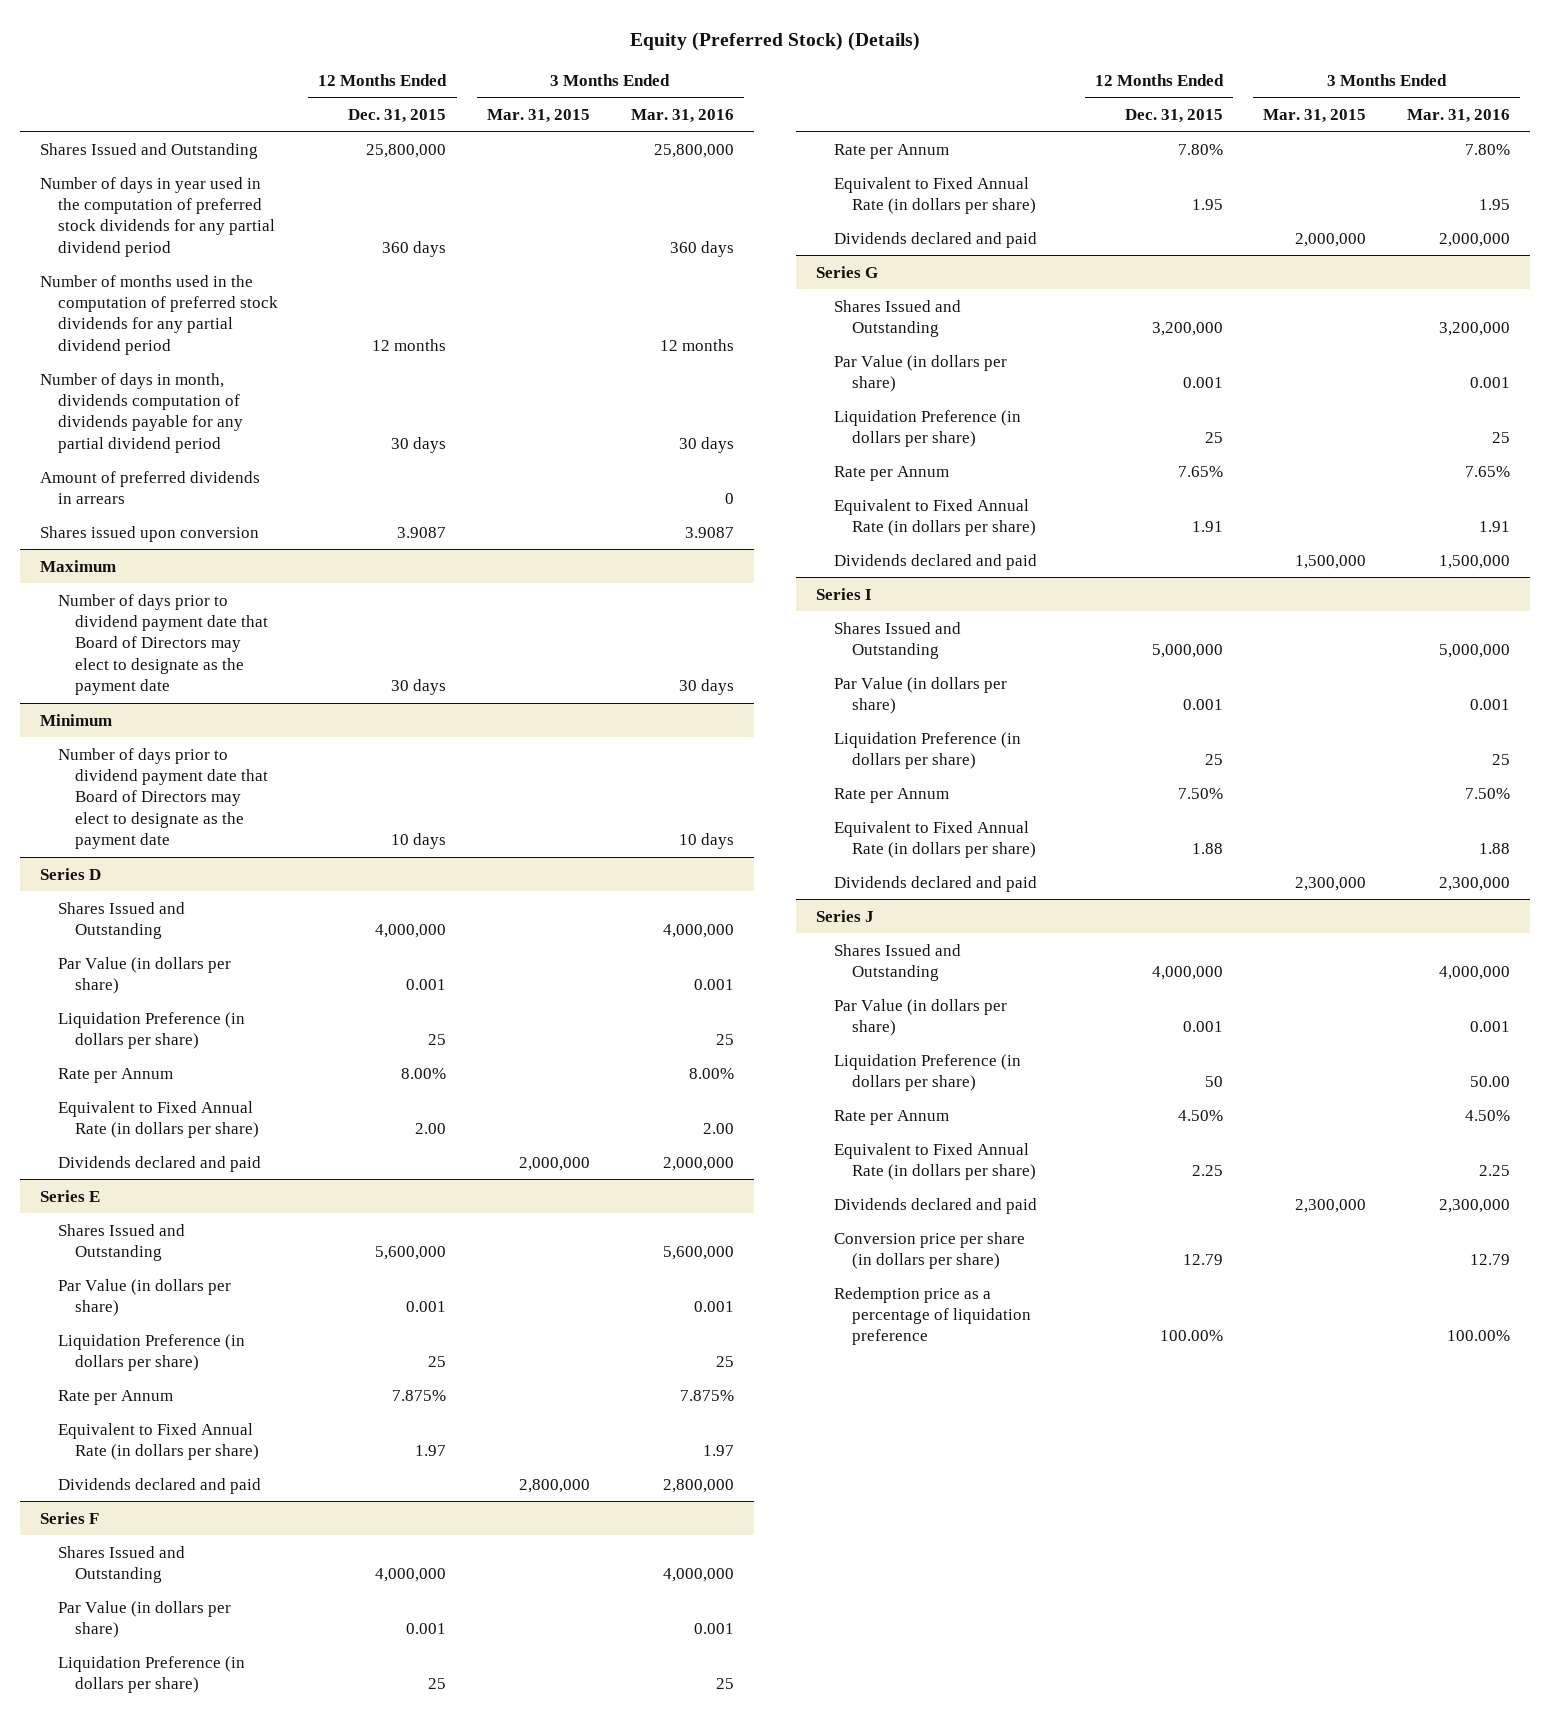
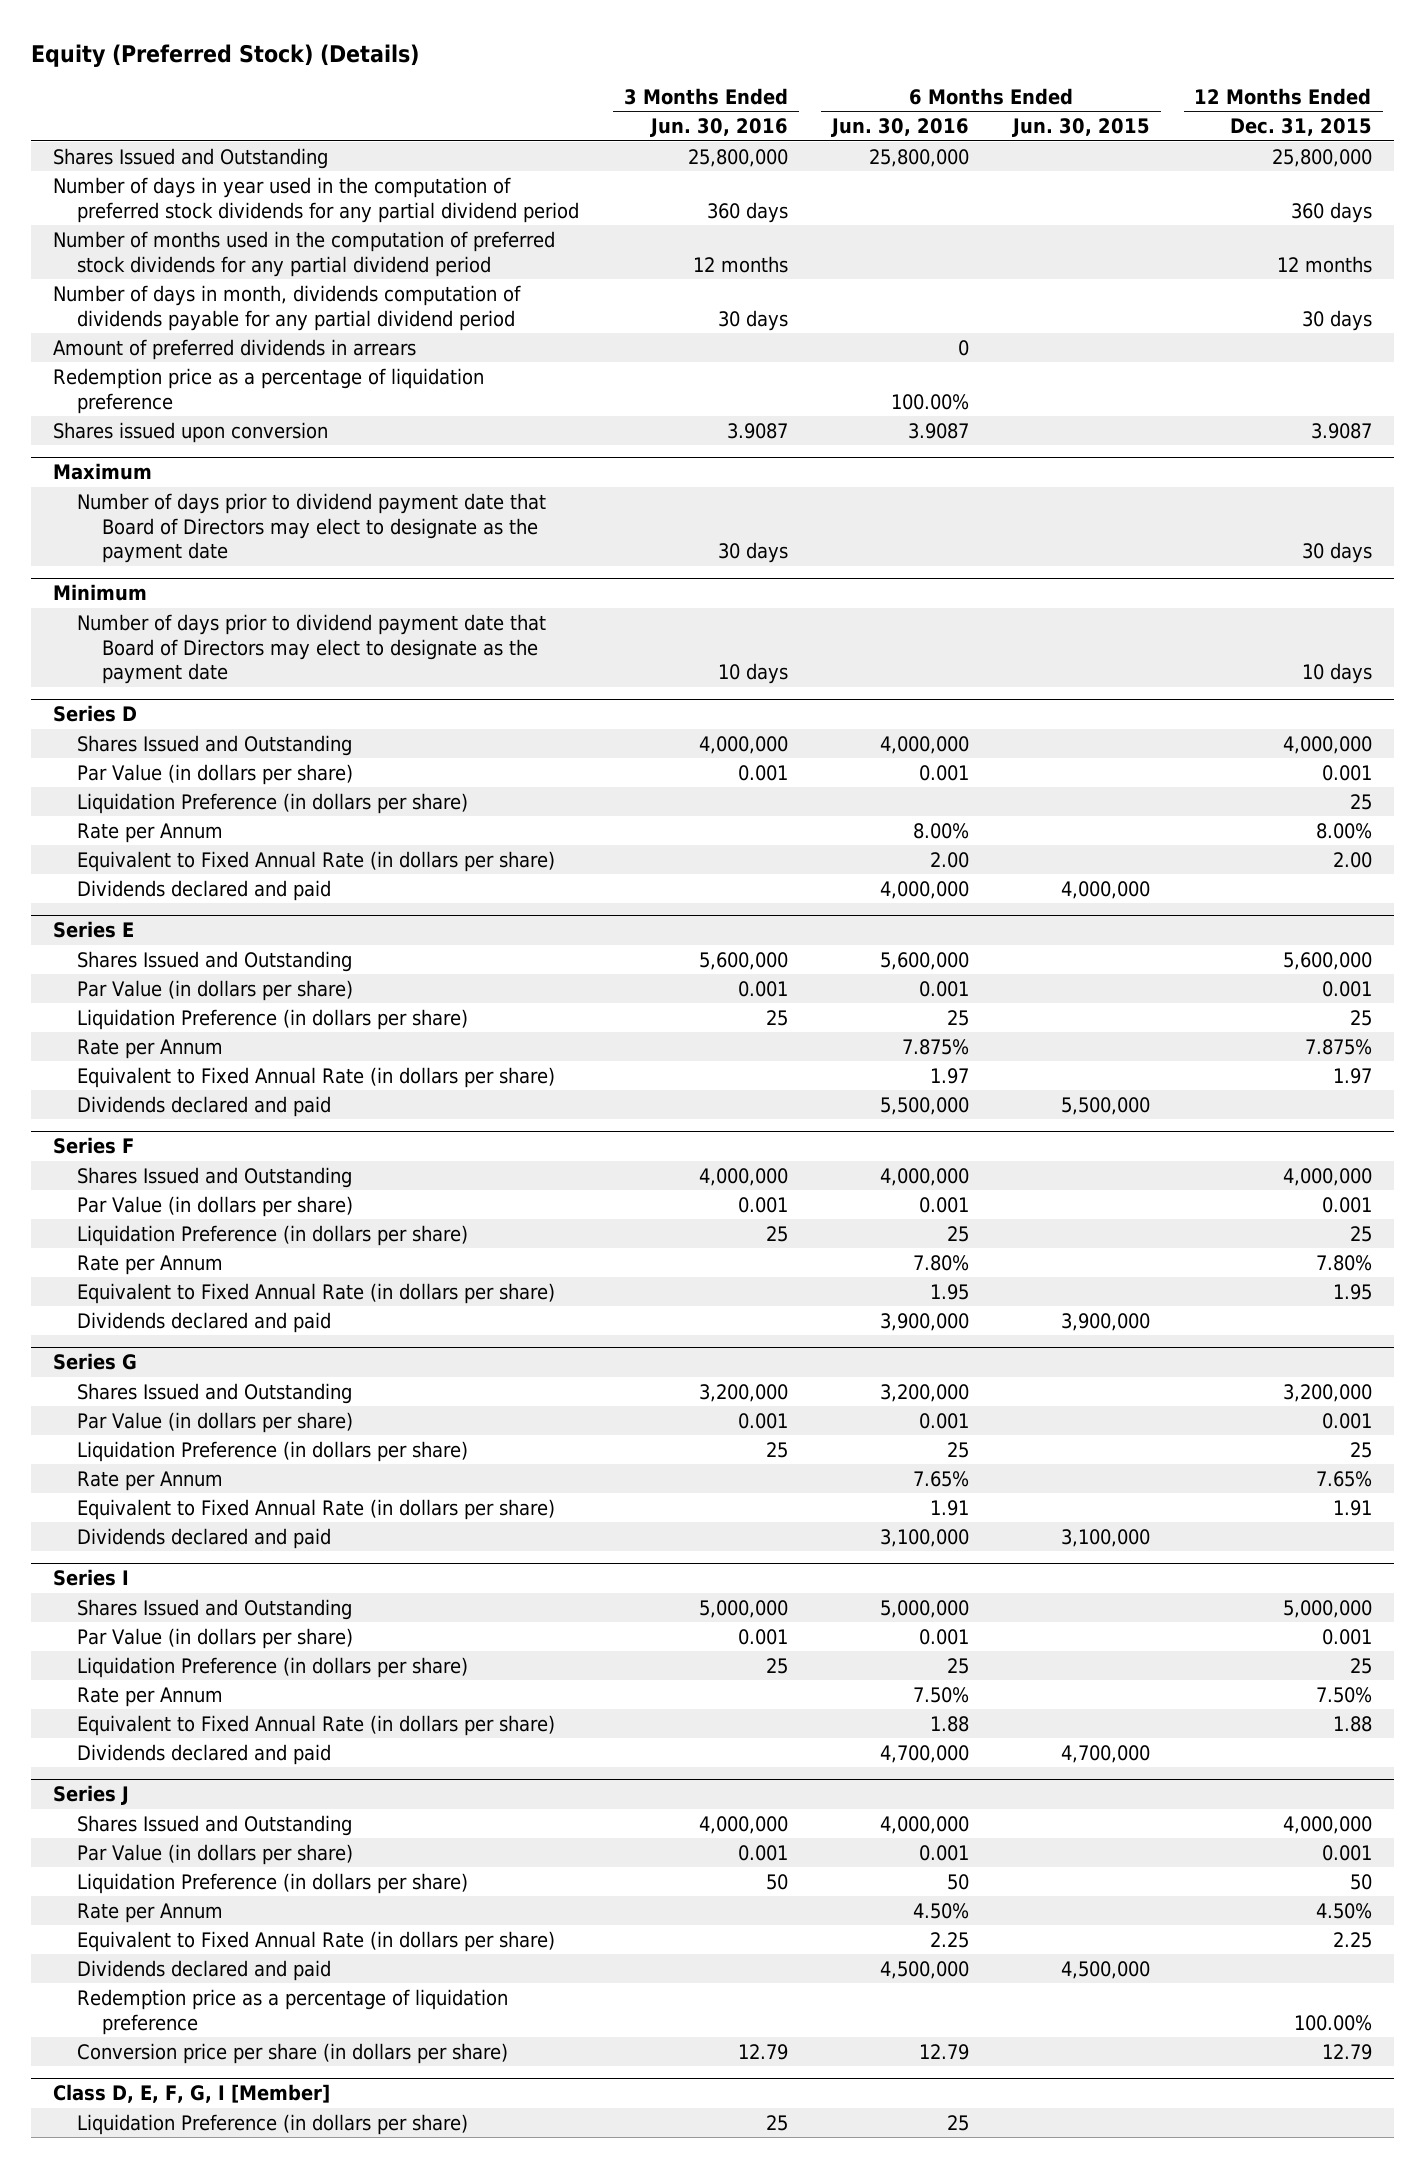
- | 12 Months Ended Dec. 31, 2015 | 3 Months Ended Mar. 31, 2015 | 3 Months Ended Mar. 31, 2016
+ | 3 Months Ended Jun. 30, 2016 | 6 Months Ended Jun. 30, 2016 | 6 Months Ended Jun. 30, 2015 | 12 Months Ended Dec. 31, 2015
+ Redemption price as a percentage of liquidation preference | | 100.00% | |
@ Series J
moved down: Conversion price per share (in dollars per share) | 12.79 | 12.79 | | 12.79
+ Class D, E, F, G, I [Member]
+ Liquidation Preference (in dollars per share) | 25 | 25 | |

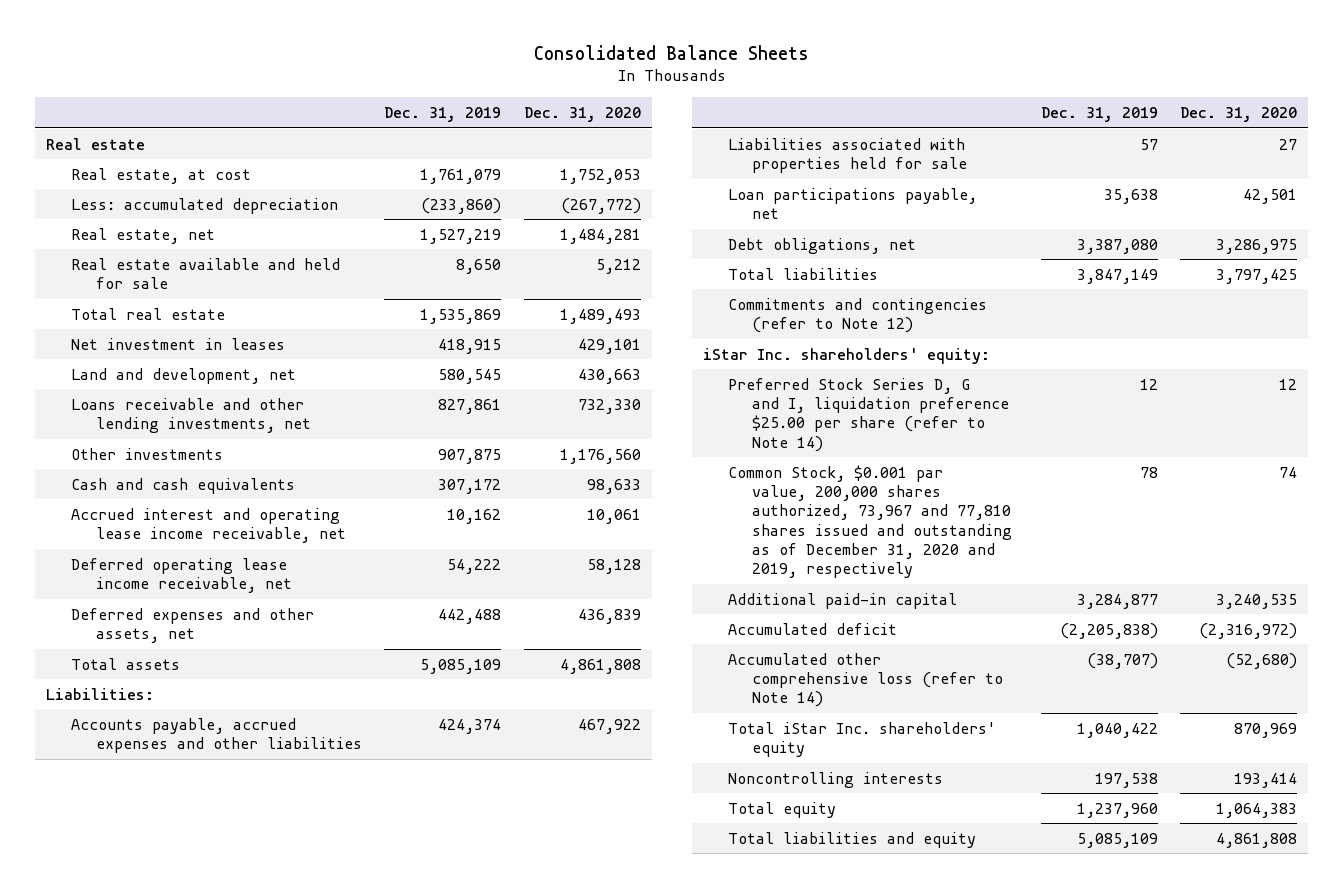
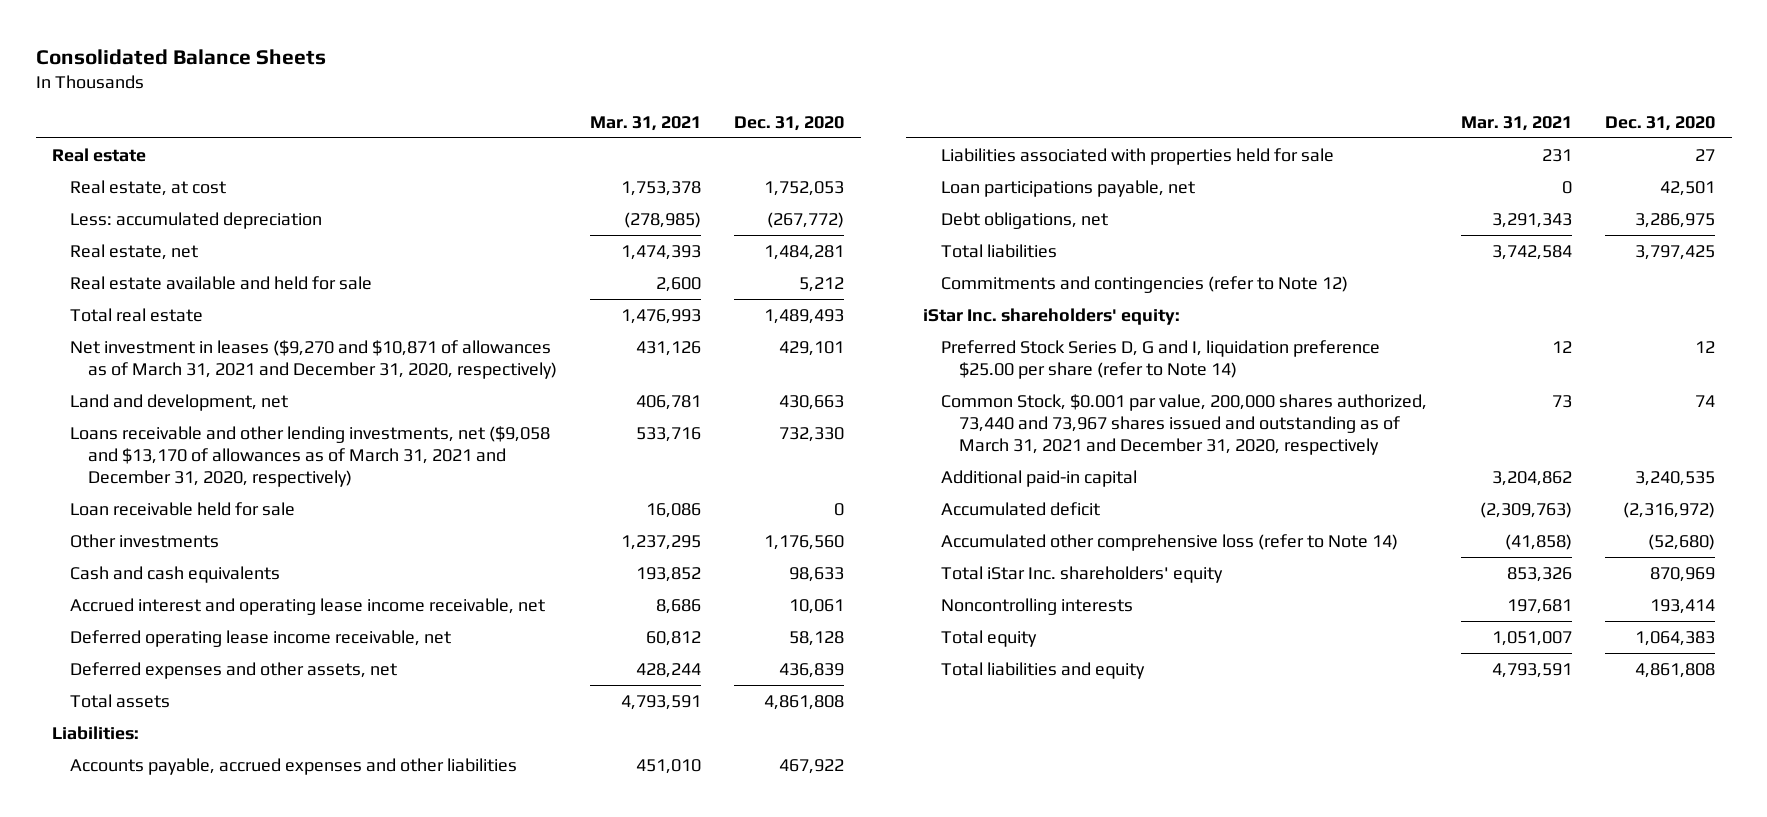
- | Dec. 31, 2019 | Dec. 31, 2020
+ | Mar. 31, 2021 | Dec. 31, 2020
- Net investment in leases | 418,915 | 429,101
+ Net investment in leases ($9,270 and $10,871 of allowances as of March 31, 2021 and December 31, 2020, respectively) | 431,126 | 429,101
- Loans receivable and other lending investments, net | 827,861 | 732,330
+ Loans receivable and other lending investments, net ($9,058 and $13,170 of allowances as of March 31, 2021 and December 31, 2020, respectively) | 533,716 | 732,330
+ Loan receivable held for sale | 16,086 | 0
- Common Stock, $0.001 par value, 200,000 shares authorized, 73,967 and 77,810 shares issued and outstanding as of December 31, 2020 and 2019, respectively | 78 | 74
+ Common Stock, $0.001 par value, 200,000 shares authorized, 73,440 and 73,967 shares issued and outstanding as of March 31, 2021 and December 31, 2020, respectively | 73 | 74

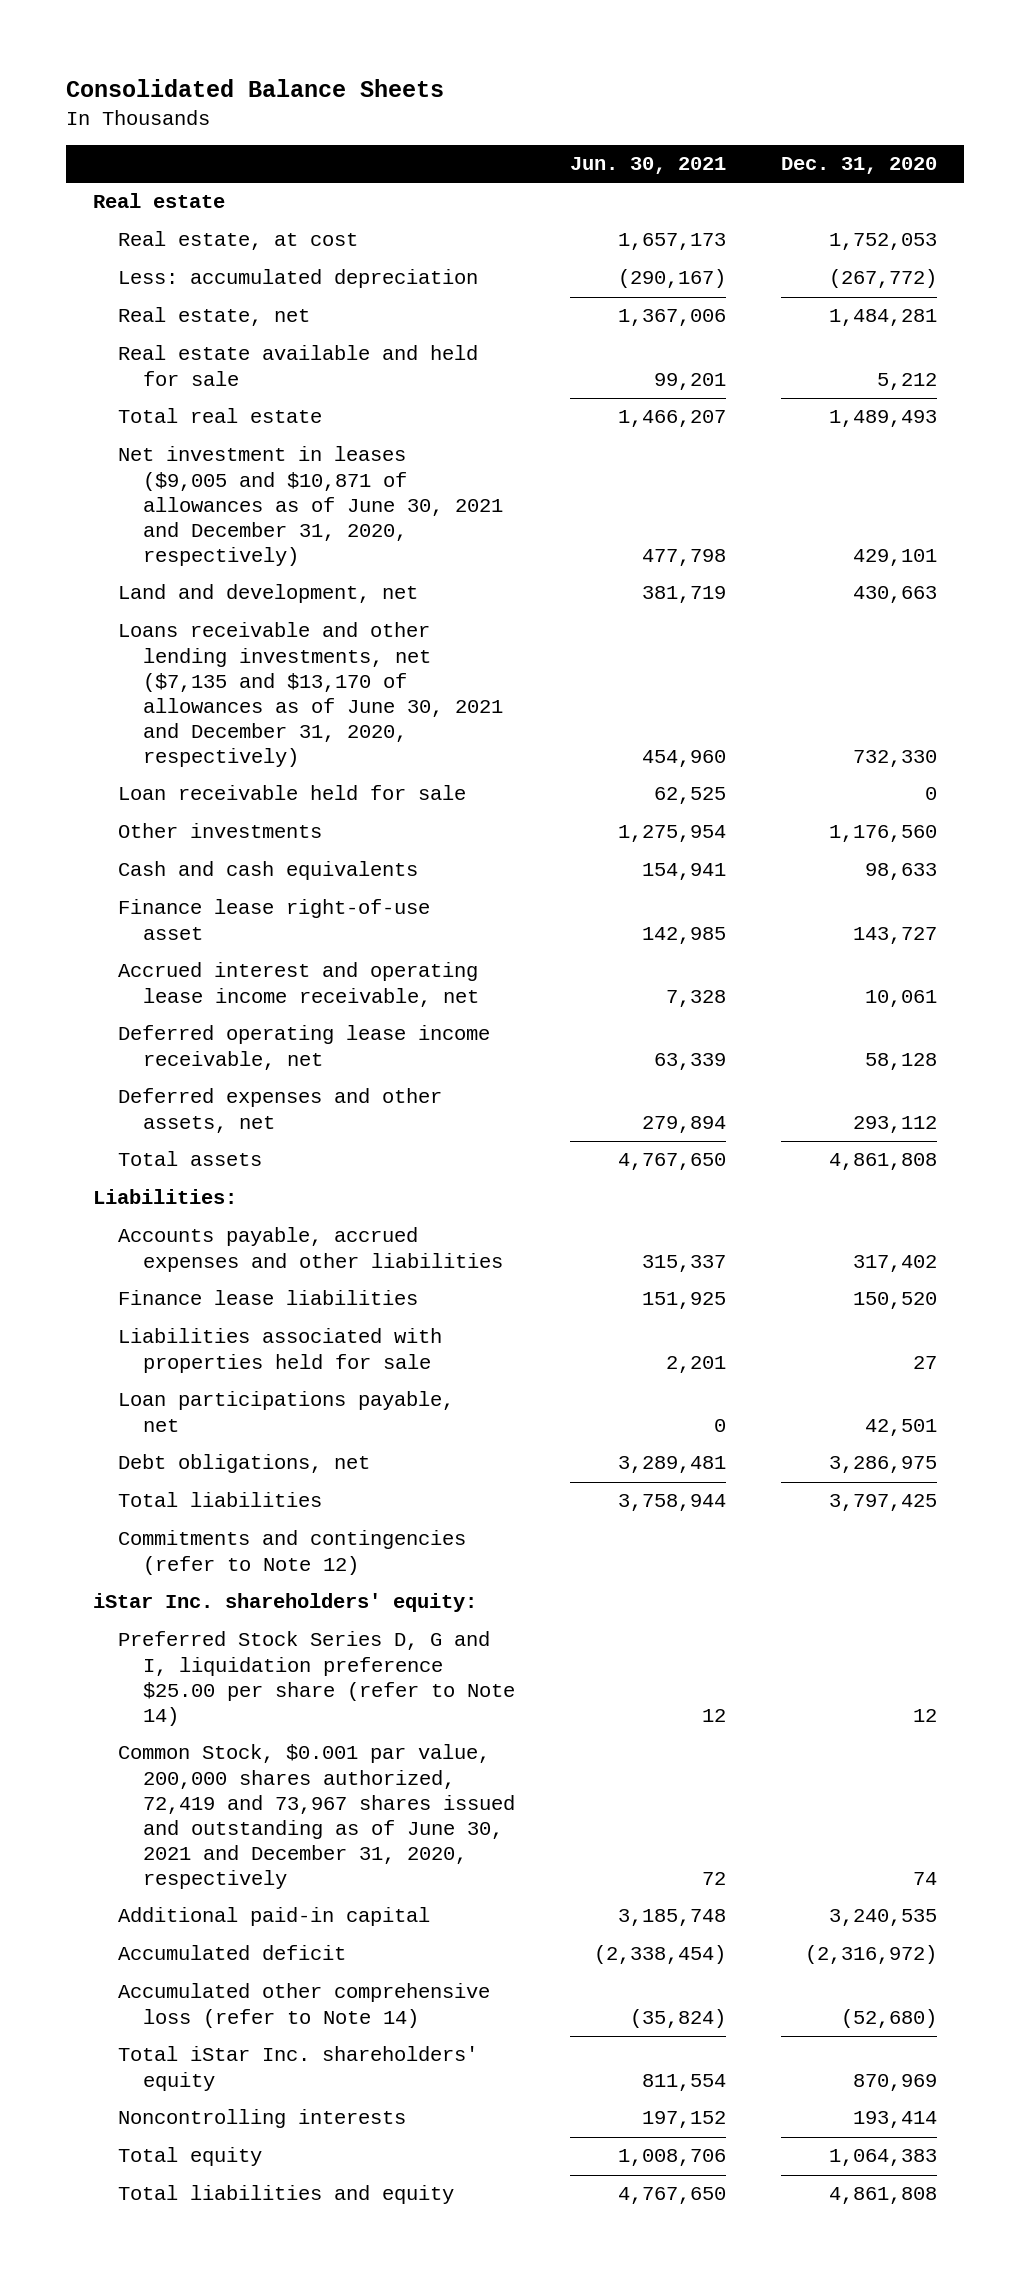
- | Mar. 31, 2021 | Dec. 31, 2020
+ | Jun. 30, 2021 | Dec. 31, 2020
- Net investment in leases ($9,270 and $10,871 of allowances as of March 31, 2021 and December 31, 2020, respectively) | 431,126 | 429,101
+ Net investment in leases ($9,005 and $10,871 of allowances as of June 30, 2021 and December 31, 2020, respectively) | 477,798 | 429,101
- Loans receivable and other lending investments, net ($9,058 and $13,170 of allowances as of March 31, 2021 and December 31, 2020, respectively) | 533,716 | 732,330
+ Loans receivable and other lending investments, net ($7,135 and $13,170 of allowances as of June 30, 2021 and December 31, 2020, respectively) | 454,960 | 732,330
+ Finance lease right-of-use asset | 142,985 | 143,727
- Deferred expenses and other assets, net | 428,244 | 436,839
+ Deferred expenses and other assets, net | 279,894 | 293,112
- Accounts payable, accrued expenses and other liabilities | 451,010 | 467,922
+ Accounts payable, accrued expenses and other liabilities | 315,337 | 317,402
+ Finance lease liabilities | 151,925 | 150,520
- Common Stock, $0.001 par value, 200,000 shares authorized, 73,440 and 73,967 shares issued and outstanding as of March 31, 2021 and December 31, 2020, respectively | 73 | 74
+ Common Stock, $0.001 par value, 200,000 shares authorized, 72,419 and 73,967 shares issued and outstanding as of June 30, 2021 and December 31, 2020, respectively | 72 | 74

